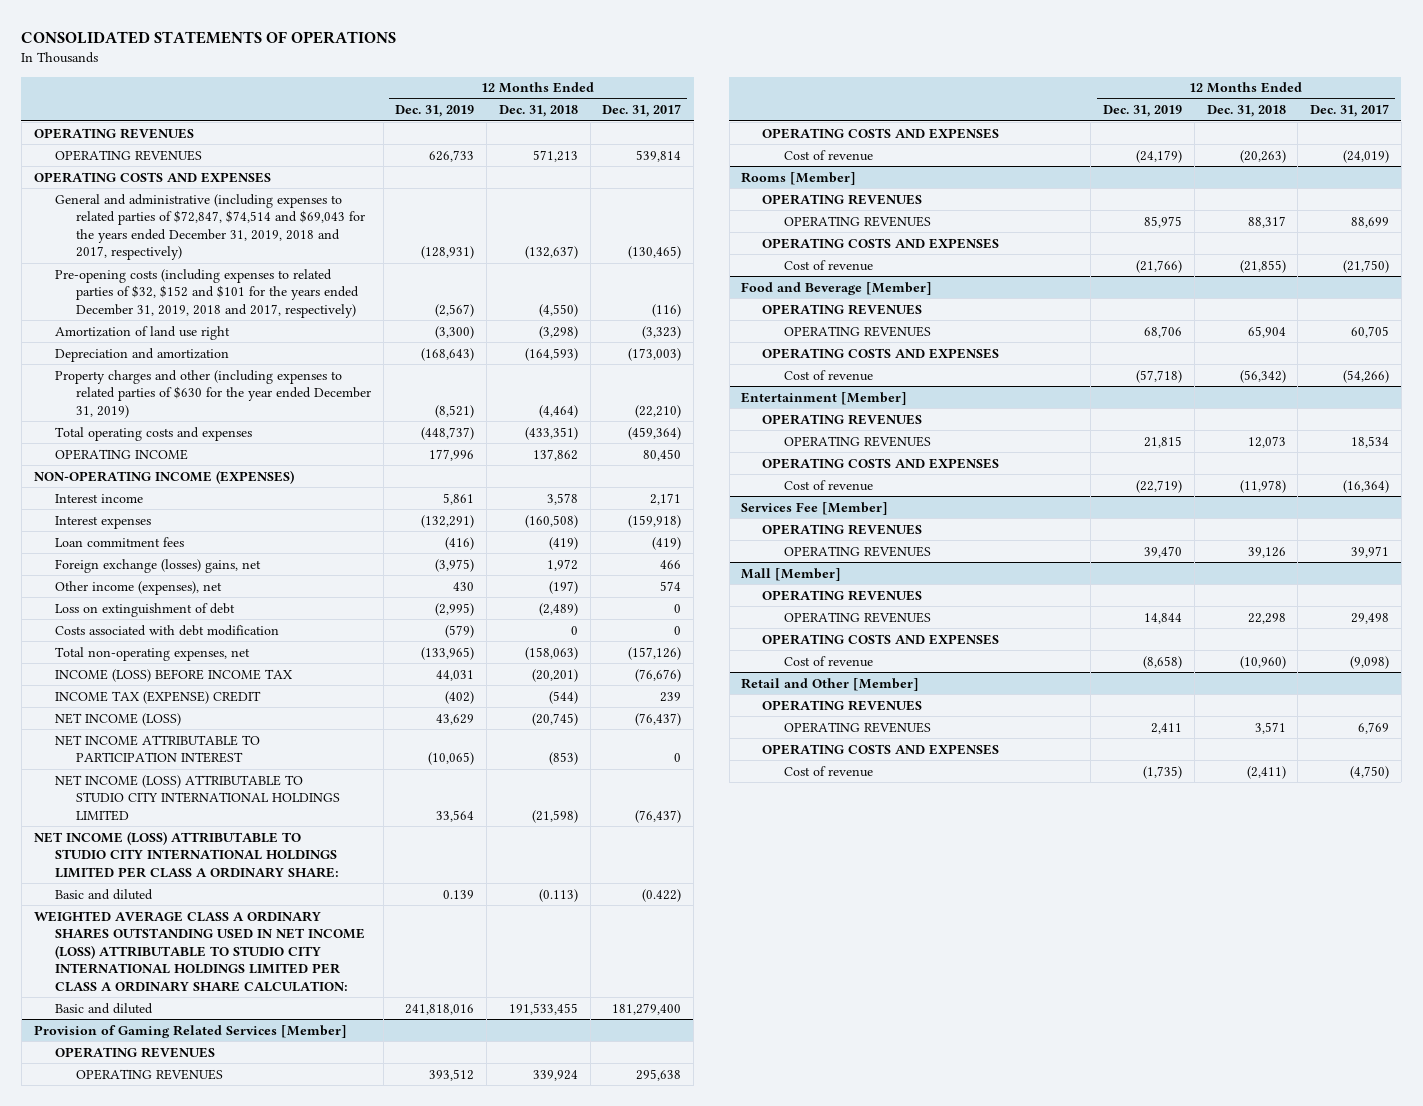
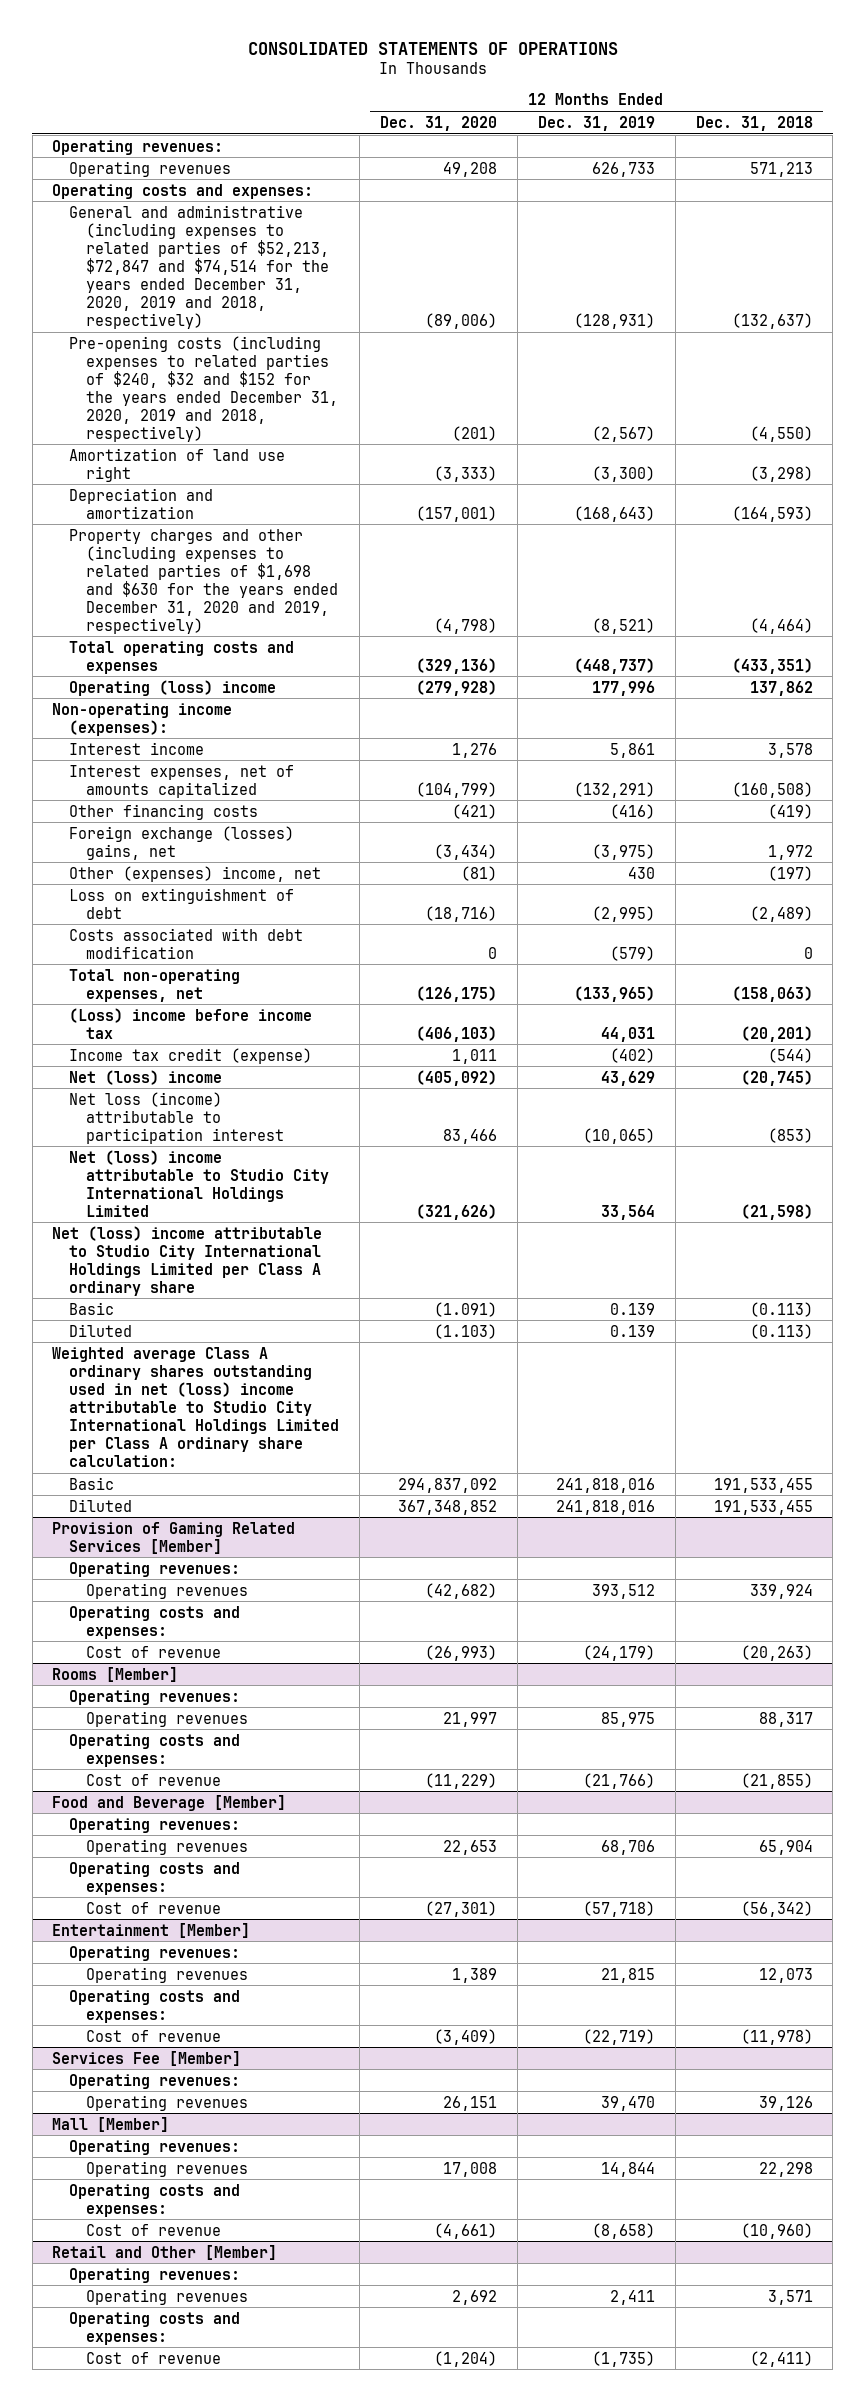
- | 12 Months Ended Dec. 31, 2019 | 12 Months Ended Dec. 31, 2018 | 12 Months Ended Dec. 31, 2017
+ | 12 Months Ended Dec. 31, 2020 | 12 Months Ended Dec. 31, 2019 | 12 Months Ended Dec. 31, 2018
- OPERATING REVENUES
- OPERATING REVENUES | 626,733 | 571,213 | 539,814
- OPERATING COSTS AND EXPENSES
- General and administrative (including expenses to related parties of $72,847, $74,514 and $69,043 for the years ended December 31, 2019, 2018 and 2017, respectively) | (128,931) | (132,637) | (130,465)
- Pre-opening costs (including expenses to related parties of $32, $152 and $101 for the years ended December 31, 2019, 2018 and 2017, respectively) | (2,567) | (4,550) | (116)
+ Operating revenues:
+ Operating revenues | 49,208 | 626,733 | 571,213
+ Operating costs and expenses:
+ General and administrative (including expenses to related parties of $52,213, $72,847 and $74,514 for the years ended December 31, 2020, 2019 and 2018, respectively) | (89,006) | (128,931) | (132,637)
+ Pre-opening costs (including expenses to related parties of $240, $32 and $152 for the years ended December 31, 2020, 2019 and 2018, respectively) | (201) | (2,567) | (4,550)
- Property charges and other (including expenses to related parties of $630 for the year ended December 31, 2019) | (8,521) | (4,464) | (22,210)
+ Property charges and other (including expenses to related parties of $1,698 and $630 for the years ended December 31, 2020 and 2019, respectively) | (4,798) | (8,521) | (4,464)
- OPERATING INCOME | 177,996 | 137,862 | 80,450
- NON-OPERATING INCOME (EXPENSES)
+ Operating (loss) income | (279,928) | 177,996 | 137,862
+ Non-operating income (expenses):
- Interest expenses | (132,291) | (160,508) | (159,918)
- Loan commitment fees | (416) | (419) | (419)
+ Interest expenses, net of amounts capitalized | (104,799) | (132,291) | (160,508)
+ Other financing costs | (421) | (416) | (419)
- Other income (expenses), net | 430 | (197) | 574
+ Other (expenses) income, net | (81) | 430 | (197)
- INCOME (LOSS) BEFORE INCOME TAX | 44,031 | (20,201) | (76,676)
- INCOME TAX (EXPENSE) CREDIT | (402) | (544) | 239
- NET INCOME (LOSS) | 43,629 | (20,745) | (76,437)
- NET INCOME ATTRIBUTABLE TO PARTICIPATION INTEREST | (10,065) | (853) | 0
- NET INCOME (LOSS) ATTRIBUTABLE TO STUDIO CITY INTERNATIONAL HOLDINGS LIMITED | 33,564 | (21,598) | (76,437)
- NET INCOME (LOSS) ATTRIBUTABLE TO STUDIO CITY INTERNATIONAL HOLDINGS LIMITED PER CLASS A ORDINARY SHARE:
- Basic and diluted | 0.139 | (0.113) | (0.422)
- WEIGHTED AVERAGE CLASS A ORDINARY SHARES OUTSTANDING USED IN NET INCOME (LOSS) ATTRIBUTABLE TO STUDIO CITY INTERNATIONAL HOLDINGS LIMITED PER CLASS A ORDINARY SHARE CALCULATION:
- Basic and diluted | 241,818,016 | 191,533,455 | 181,279,400
+ (Loss) income before income tax | (406,103) | 44,031 | (20,201)
+ Income tax credit (expense) | 1,011 | (402) | (544)
+ Net (loss) income | (405,092) | 43,629 | (20,745)
+ Net loss (income) attributable to participation interest | 83,466 | (10,065) | (853)
+ Net (loss) income attributable to Studio City International Holdings Limited | (321,626) | 33,564 | (21,598)
+ Net (loss) income attributable to Studio City International Holdings Limited per Class A ordinary share
+ Basic | (1.091) | 0.139 | (0.113)
+ Diluted | (1.103) | 0.139 | (0.113)
+ Weighted average Class A ordinary shares outstanding used in net (loss) income attributable to Studio City International Holdings Limited per Class A ordinary share calculation:
+ Basic | 294,837,092 | 241,818,016 | 191,533,455
+ Diluted | 367,348,852 | 241,818,016 | 191,533,455
@ Provision of Gaming Related Services [Member]
- OPERATING REVENUES
- OPERATING REVENUES | 393,512 | 339,924 | 295,638
- OPERATING COSTS AND EXPENSES
+ Operating revenues:
+ Operating revenues | (42,682) | 393,512 | 339,924
+ Operating costs and expenses:
@ Rooms [Member]
- OPERATING REVENUES
- OPERATING REVENUES | 85,975 | 88,317 | 88,699
- OPERATING COSTS AND EXPENSES
+ Operating revenues:
+ Operating revenues | 21,997 | 85,975 | 88,317
+ Operating costs and expenses:
@ Food and Beverage [Member]
- OPERATING REVENUES
- OPERATING REVENUES | 68,706 | 65,904 | 60,705
- OPERATING COSTS AND EXPENSES
+ Operating revenues:
+ Operating revenues | 22,653 | 68,706 | 65,904
+ Operating costs and expenses:
@ Entertainment [Member]
- OPERATING REVENUES
- OPERATING REVENUES | 21,815 | 12,073 | 18,534
- OPERATING COSTS AND EXPENSES
+ Operating revenues:
+ Operating revenues | 1,389 | 21,815 | 12,073
+ Operating costs and expenses:
@ Services Fee [Member]
- OPERATING REVENUES
- OPERATING REVENUES | 39,470 | 39,126 | 39,971
+ Operating revenues:
+ Operating revenues | 26,151 | 39,470 | 39,126
@ Mall [Member]
- OPERATING REVENUES
- OPERATING REVENUES | 14,844 | 22,298 | 29,498
- OPERATING COSTS AND EXPENSES
+ Operating revenues:
+ Operating revenues | 17,008 | 14,844 | 22,298
+ Operating costs and expenses:
@ Retail and Other [Member]
- OPERATING REVENUES
- OPERATING REVENUES | 2,411 | 3,571 | 6,769
- OPERATING COSTS AND EXPENSES
+ Operating revenues:
+ Operating revenues | 2,692 | 2,411 | 3,571
+ Operating costs and expenses:

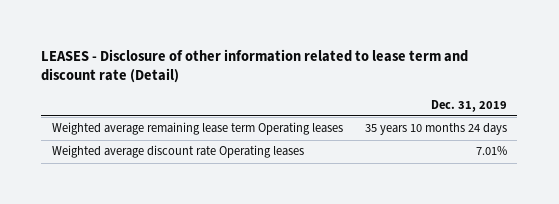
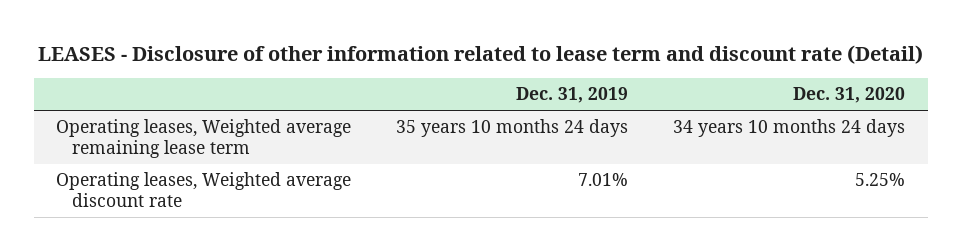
- | Dec. 31, 2019
+ | Dec. 31, 2019 | Dec. 31, 2020
- Weighted average remaining lease term Operating leases | 35 years 10 months 24 days
- Weighted average discount rate Operating leases | 7.01%
+ Operating leases, Weighted average remaining lease term | 35 years 10 months 24 days | 34 years 10 months 24 days
+ Operating leases, Weighted average discount rate | 7.01% | 5.25%

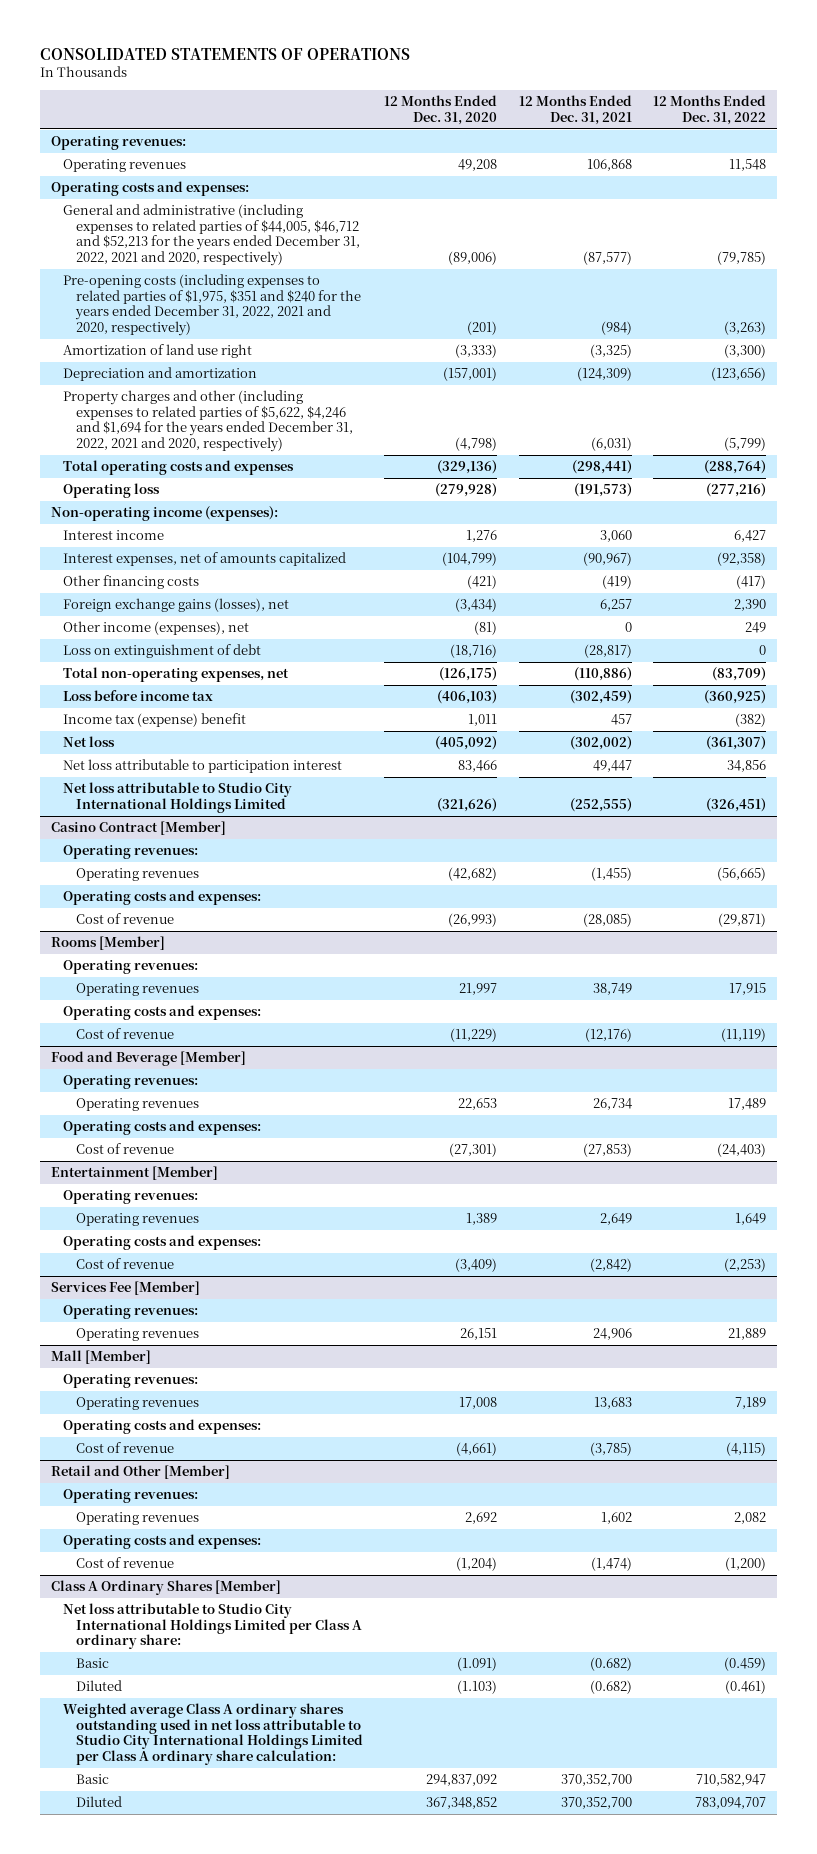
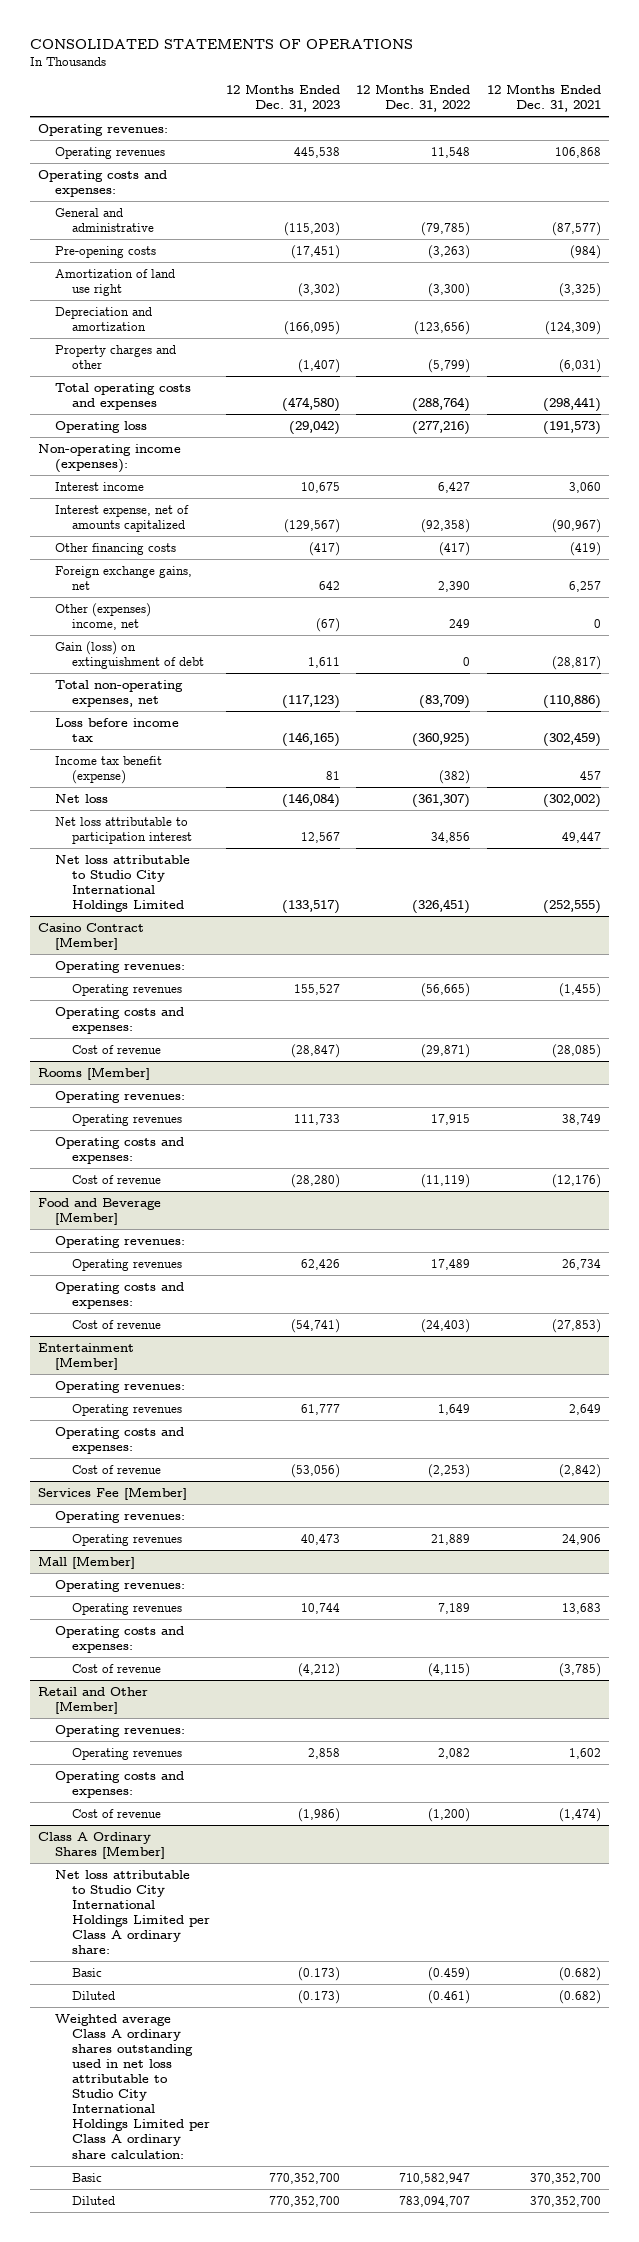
- | 12 Months Ended Dec. 31, 2020 | 12 Months Ended Dec. 31, 2021 | 12 Months Ended Dec. 31, 2022
+ | 12 Months Ended Dec. 31, 2023 | 12 Months Ended Dec. 31, 2022 | 12 Months Ended Dec. 31, 2021
- General and administrative (including expenses to related parties of $44,005, $46,712 and $52,213 for the years ended December 31, 2022, 2021 and 2020, respectively) | (89,006) | (87,577) | (79,785)
- Pre-opening costs (including expenses to related parties of $1,975, $351 and $240 for the years ended December 31, 2022, 2021 and 2020, respectively) | (201) | (984) | (3,263)
+ General and administrative | (115,203) | (79,785) | (87,577)
+ Pre-opening costs | (17,451) | (3,263) | (984)
- Property charges and other (including expenses to related parties of $5,622, $4,246 and $1,694 for the years ended December 31, 2022, 2021 and 2020, respectively) | (4,798) | (6,031) | (5,799)
+ Property charges and other | (1,407) | (5,799) | (6,031)
- Interest expenses, net of amounts capitalized | (104,799) | (90,967) | (92,358)
+ Interest expense, net of amounts capitalized | (129,567) | (92,358) | (90,967)
- Foreign exchange gains (losses), net | (3,434) | 6,257 | 2,390
- Other income (expenses), net | (81) | 0 | 249
- Loss on extinguishment of debt | (18,716) | (28,817) | 0
+ Foreign exchange gains, net | 642 | 2,390 | 6,257
+ Other (expenses) income, net | (67) | 249 | 0
+ Gain (loss) on extinguishment of debt | 1,611 | 0 | (28,817)
- Income tax (expense) benefit | 1,011 | 457 | (382)
+ Income tax benefit (expense) | 81 | (382) | 457

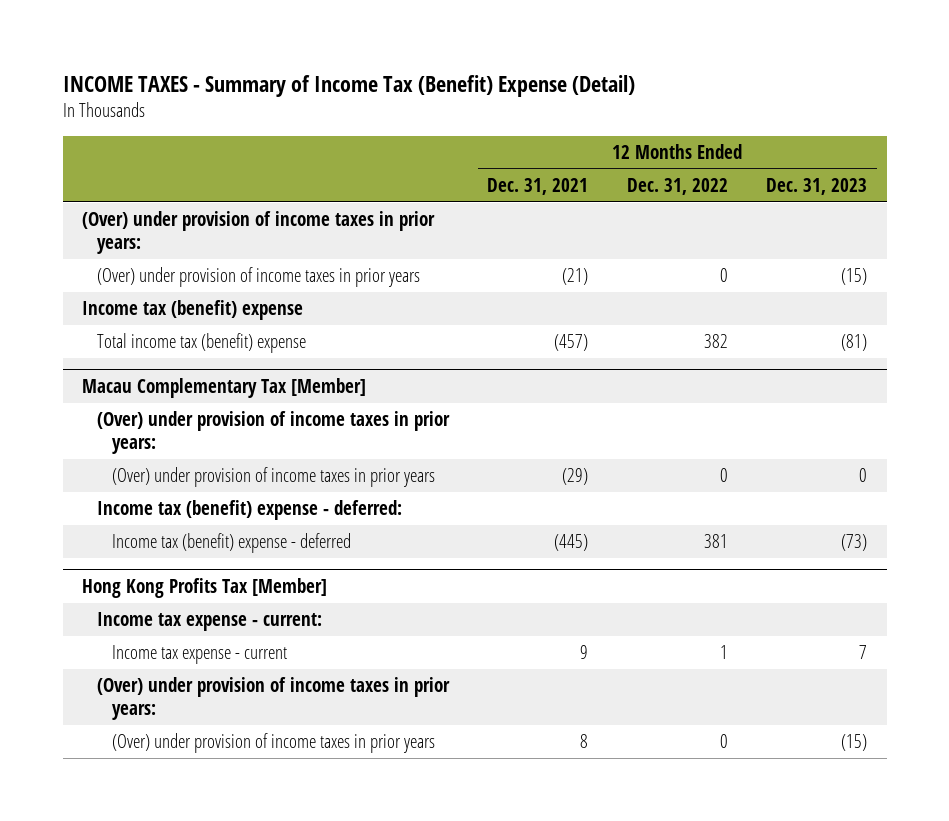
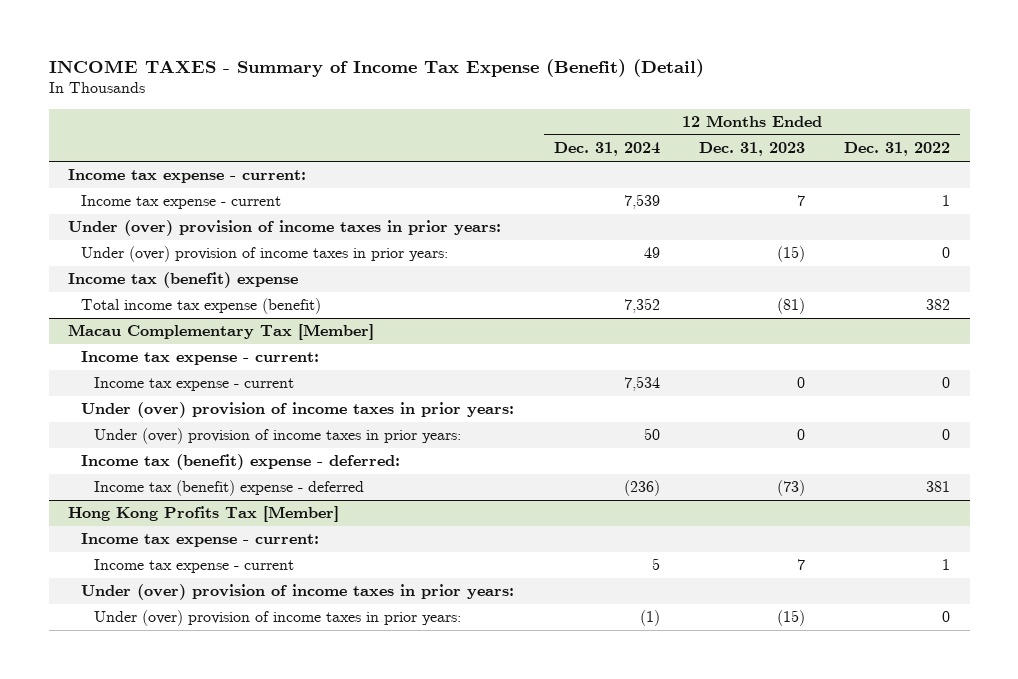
- INCOME TAXES - Summary of Income Tax (Benefit) Expense (Detail)
+ INCOME TAXES - Summary of Income Tax Expense (Benefit) (Detail)
- | 12 Months Ended Dec. 31, 2021 | 12 Months Ended Dec. 31, 2022 | 12 Months Ended Dec. 31, 2023
+ | 12 Months Ended Dec. 31, 2024 | 12 Months Ended Dec. 31, 2023 | 12 Months Ended Dec. 31, 2022
- (Over) under provision of income taxes in prior years:
- (Over) under provision of income taxes in prior years | (21) | 0 | (15)
+ Income tax expense - current:
+ Income tax expense - current | 7,539 | 7 | 1
+ Under (over) provision of income taxes in prior years:
+ Under (over) provision of income taxes in prior years: | 49 | (15) | 0
- Total income tax (benefit) expense | (457) | 382 | (81)
+ Total income tax expense (benefit) | 7,352 | (81) | 382
@ Macau Complementary Tax [Member]
- (Over) under provision of income taxes in prior years:
- (Over) under provision of income taxes in prior years | (29) | 0 | 0
+ Income tax expense - current:
+ Income tax expense - current | 7,534 | 0 | 0
+ Under (over) provision of income taxes in prior years:
+ Under (over) provision of income taxes in prior years: | 50 | 0 | 0
@ Hong Kong Profits Tax [Member]
- (Over) under provision of income taxes in prior years:
- (Over) under provision of income taxes in prior years | 8 | 0 | (15)
+ Under (over) provision of income taxes in prior years:
+ Under (over) provision of income taxes in prior years: | (1) | (15) | 0

